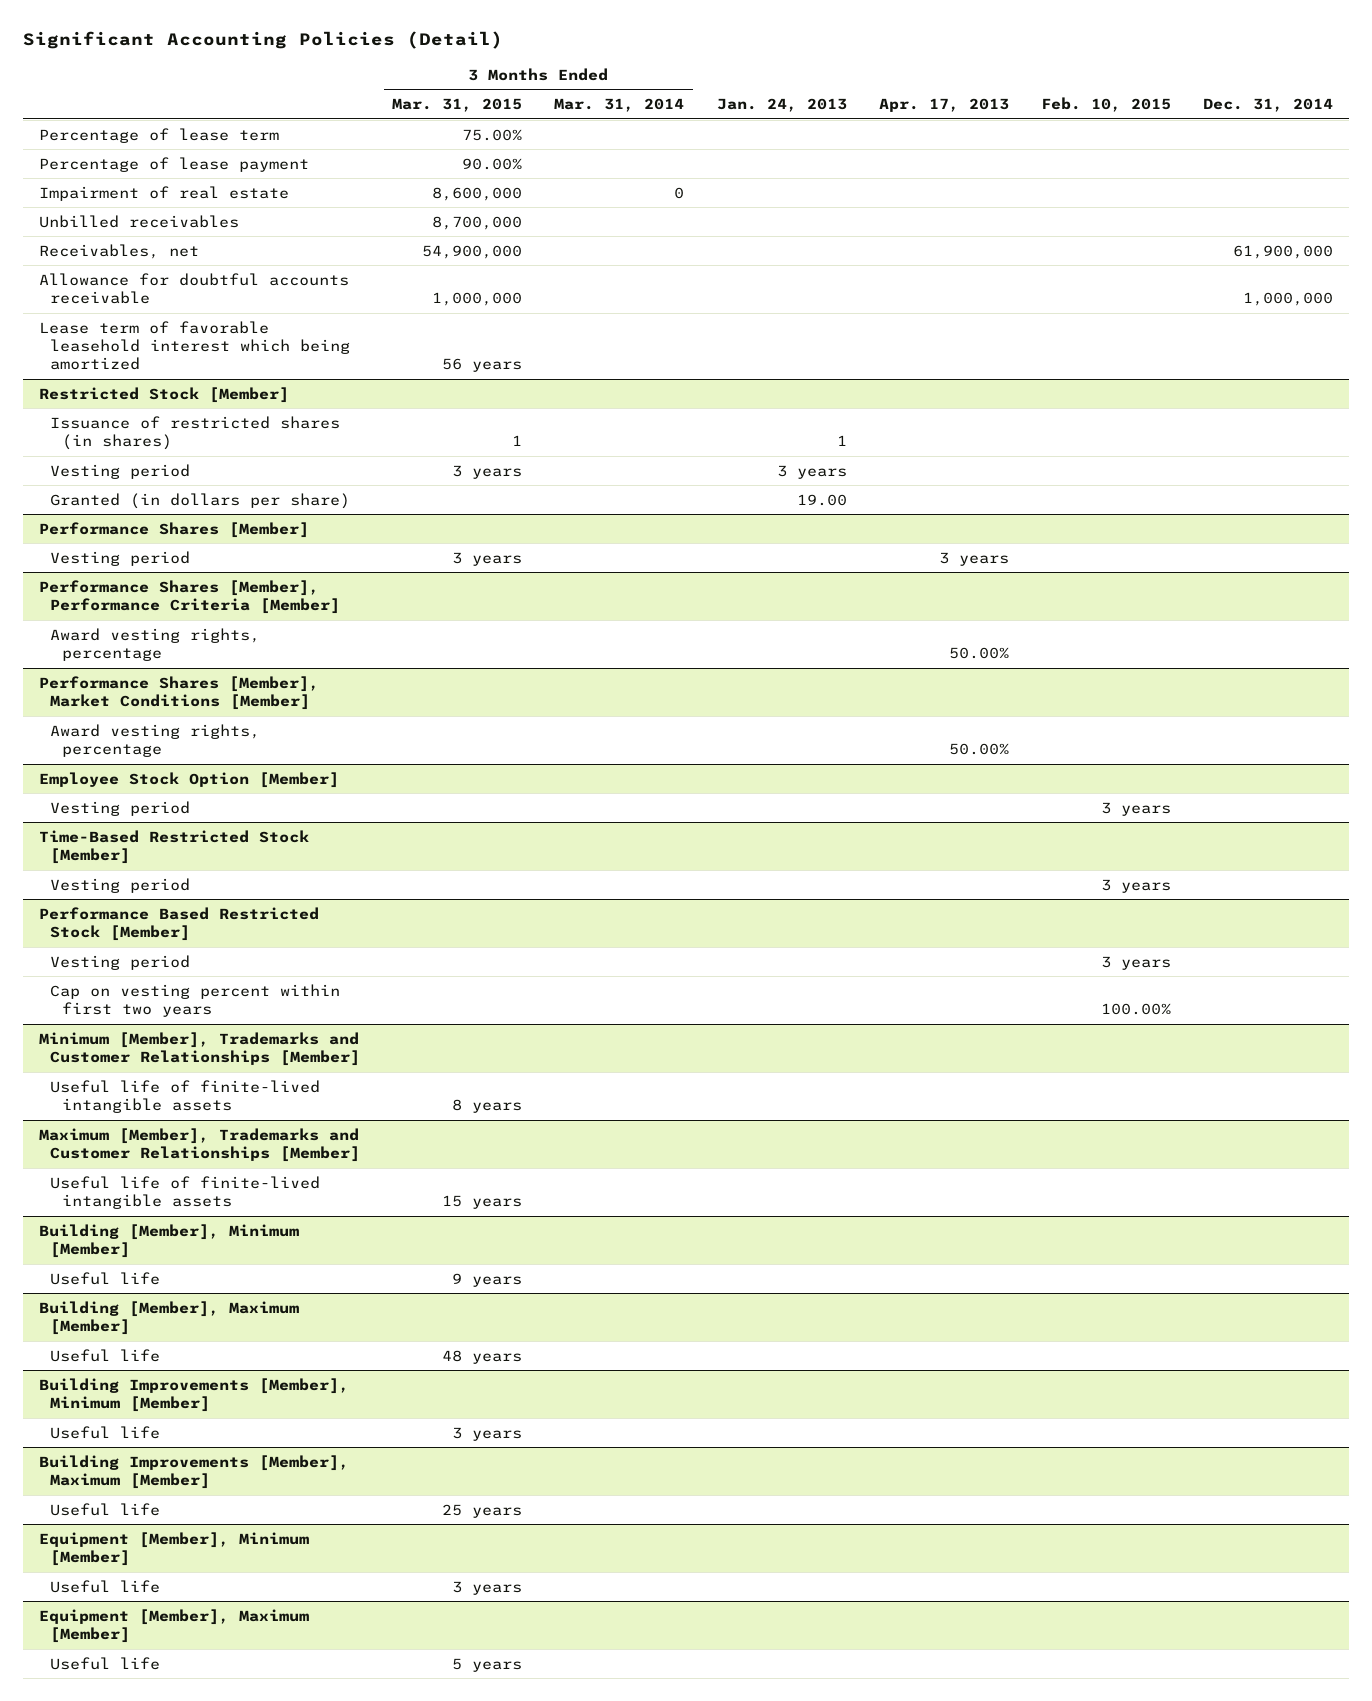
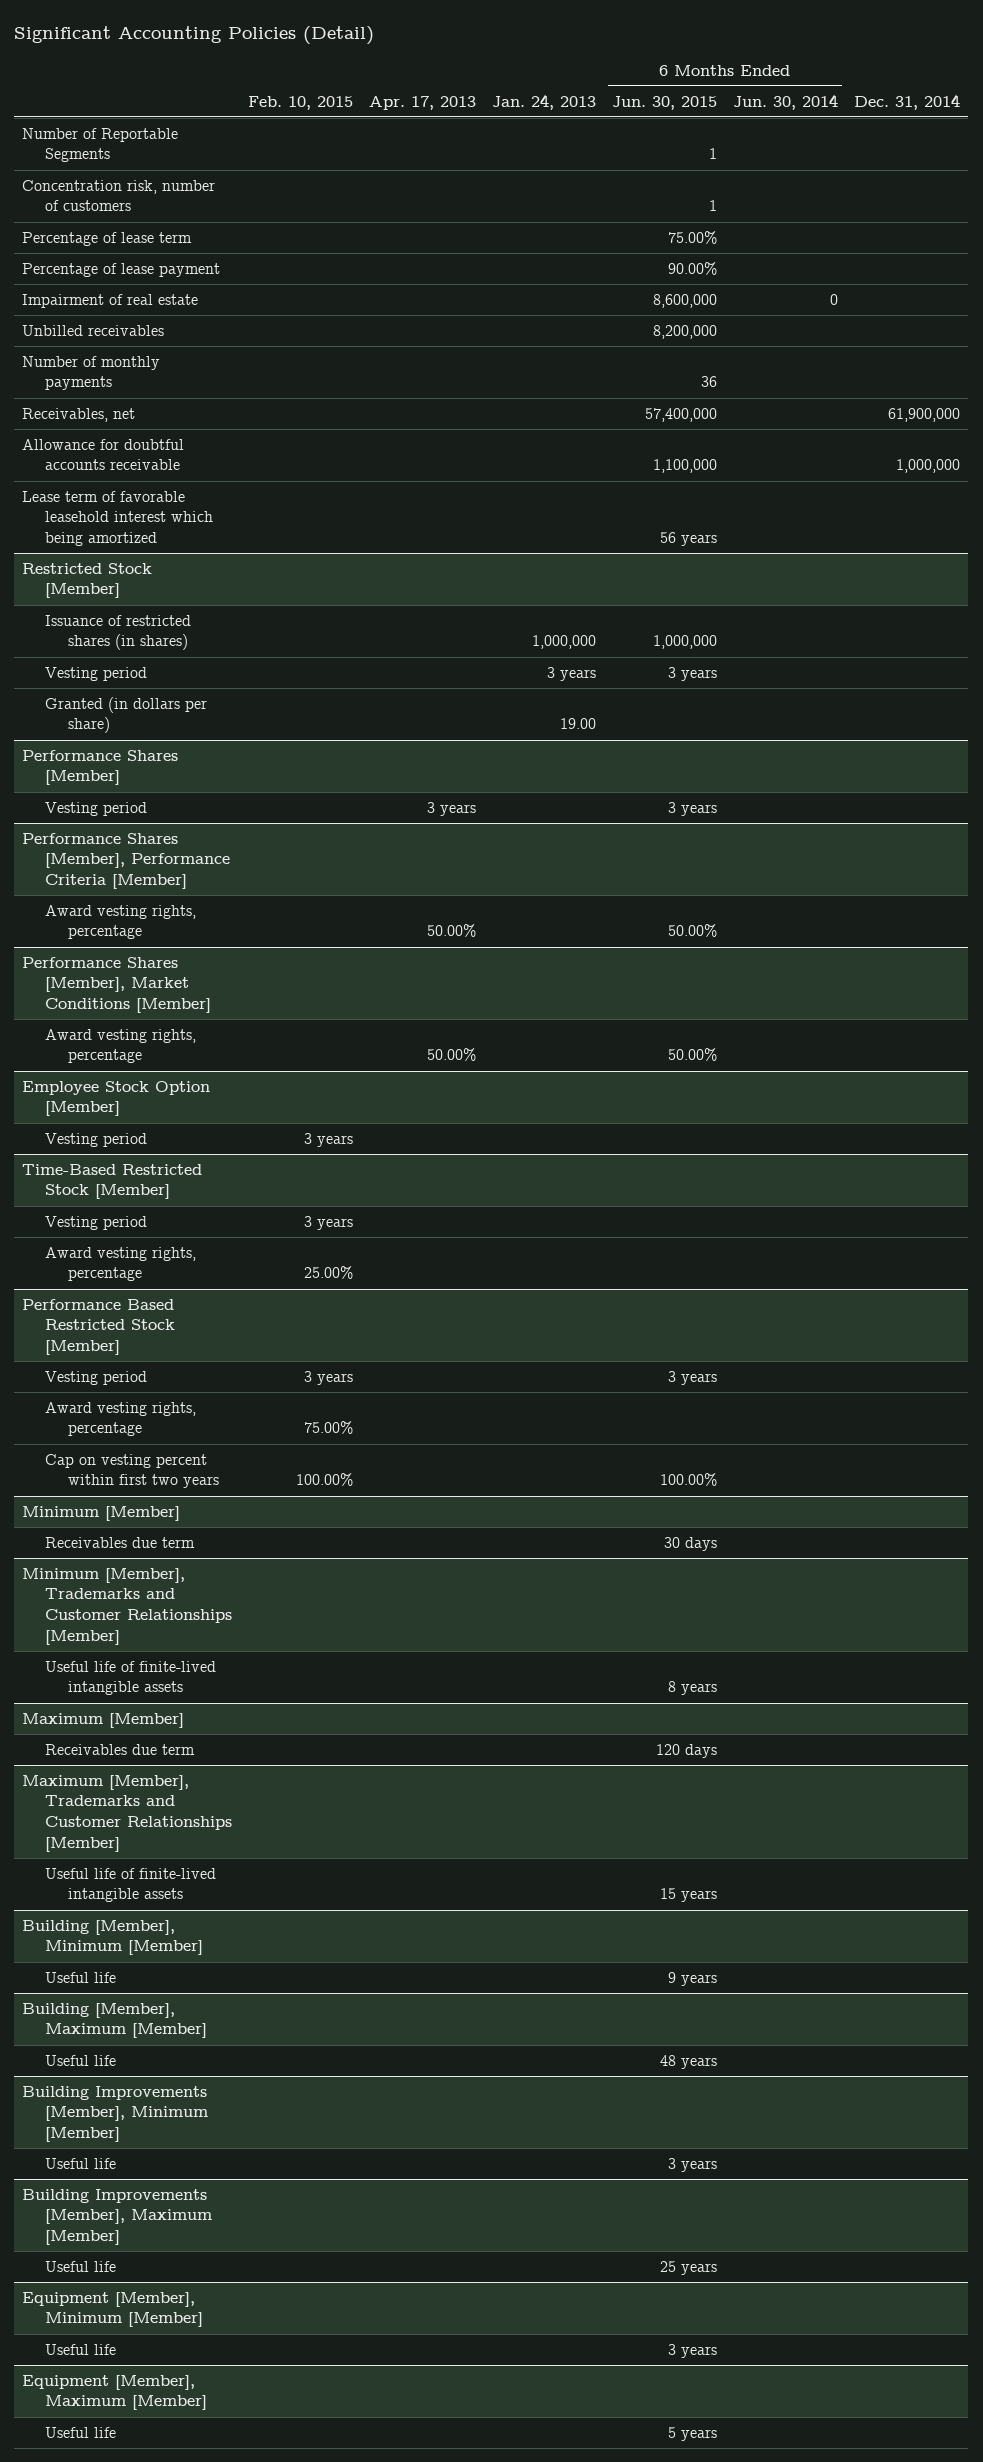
- | 3 Months Ended Mar. 31, 2015 | 3 Months Ended Mar. 31, 2014 | Jan. 24, 2013 | Apr. 17, 2013 | Feb. 10, 2015 | Dec. 31, 2014
+ | Feb. 10, 2015 | Apr. 17, 2013 | Jan. 24, 2013 | 6 Months Ended Jun. 30, 2015 | 6 Months Ended Jun. 30, 2014 | Dec. 31, 2014
+ Number of Reportable Segments | | | | 1 | |
+ Concentration risk, number of customers | | | | 1 | |
+ Number of monthly payments | | | | 36 | |
@ Restricted Stock [Member]
- Issuance of restricted shares (in shares) | 1 | | 1 | | |
+ Issuance of restricted shares (in shares) | | | 1,000,000 | 1,000,000 | |
@ Time-Based Restricted Stock [Member]
+ Award vesting rights, percentage | 25.00% | | | | |
@ Performance Based Restricted Stock [Member]
+ Award vesting rights, percentage | 75.00% | | | | |
+ Minimum [Member]
+ Receivables due term | | | | 30 days | |
+ Maximum [Member]
+ Receivables due term | | | | 120 days | |

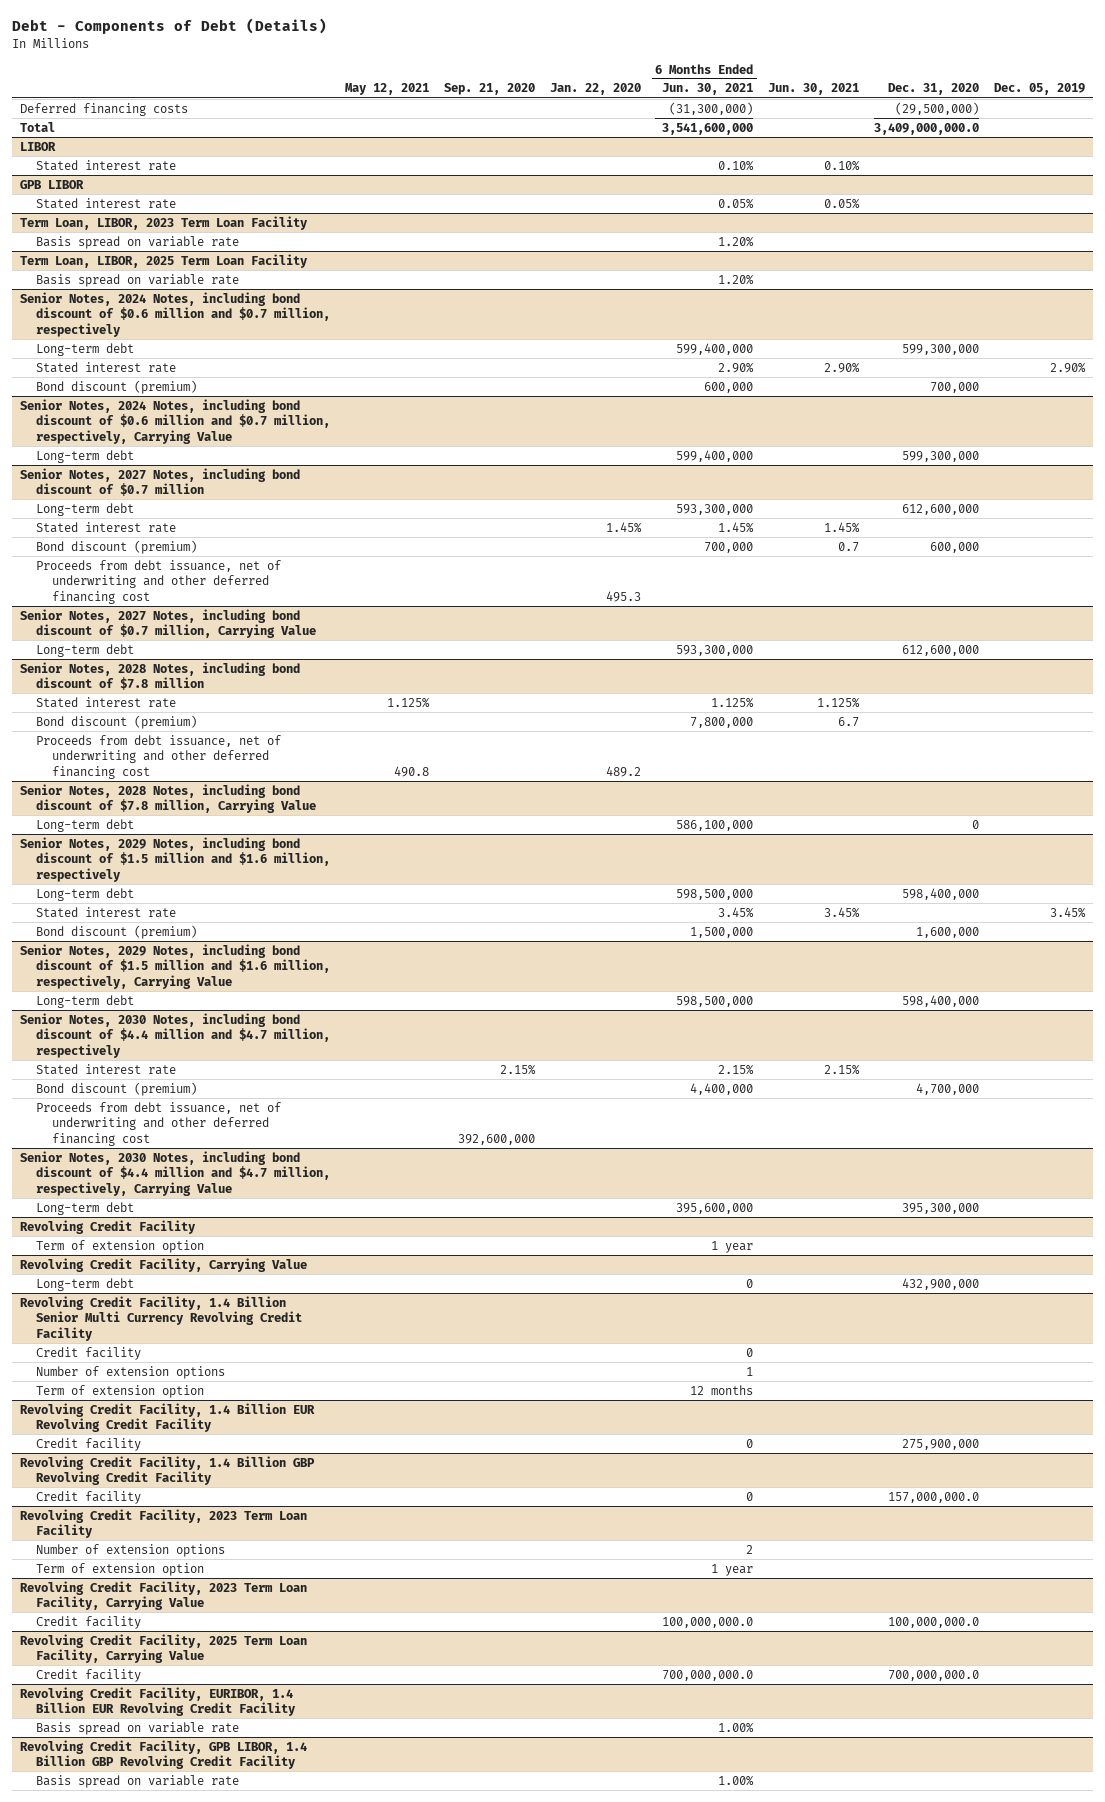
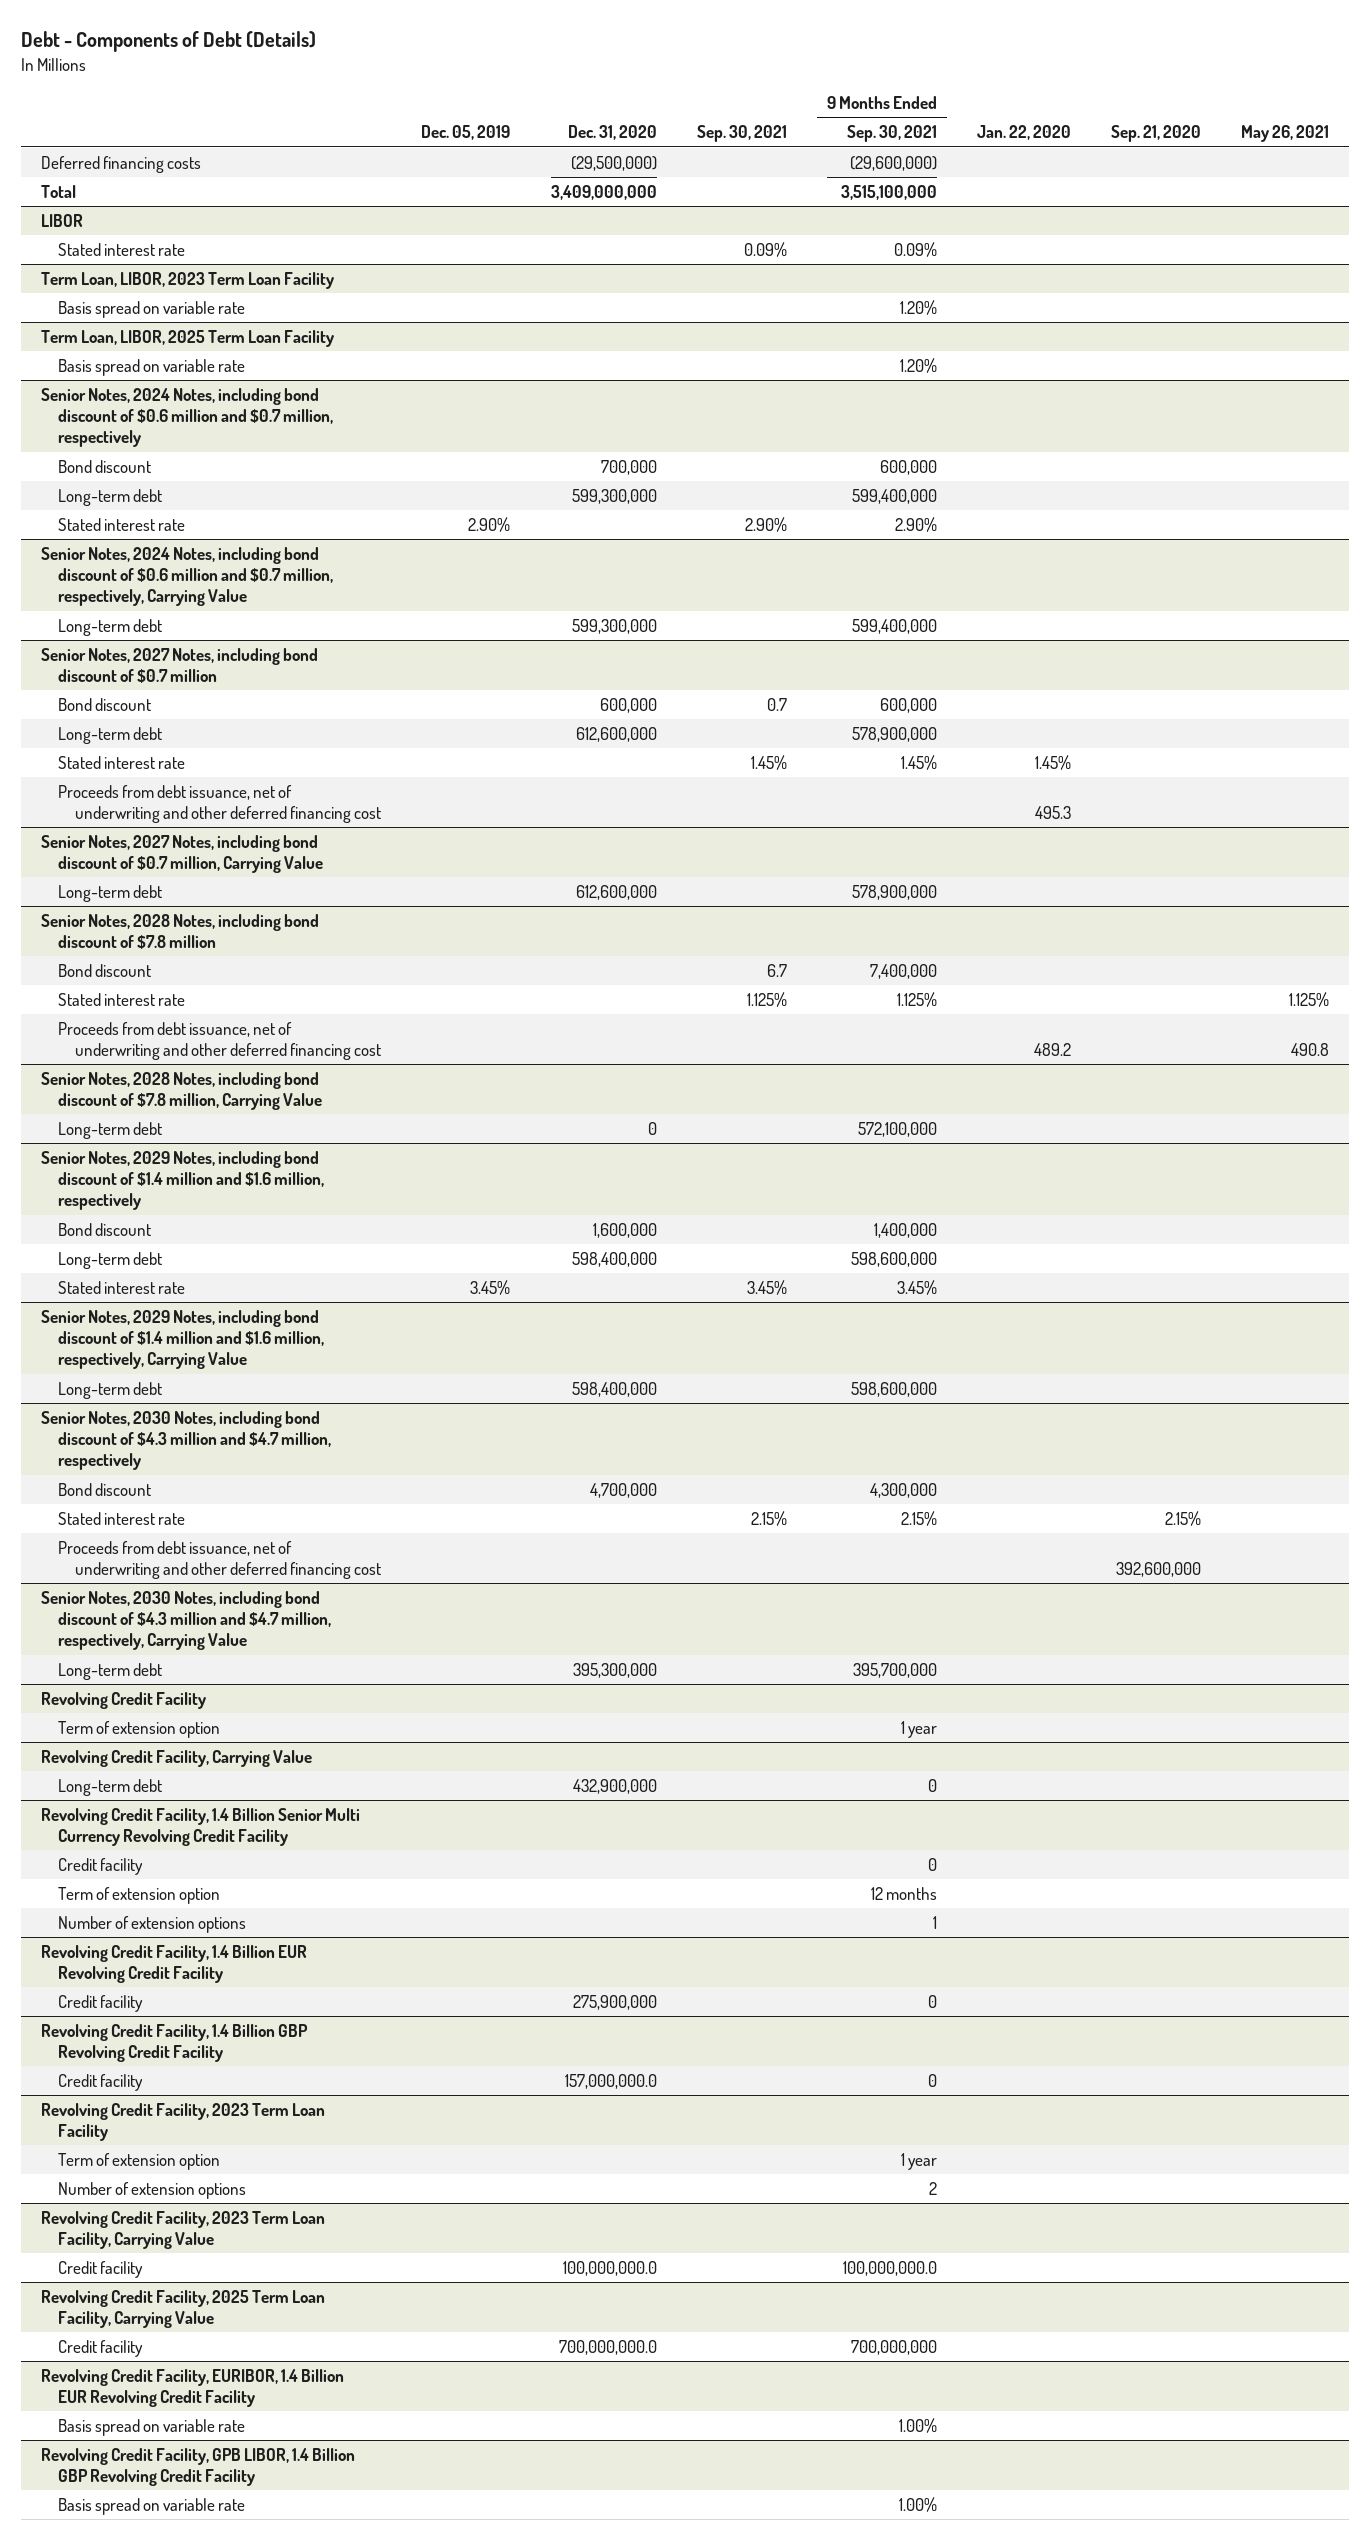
- | May 12, 2021 | Sep. 21, 2020 | Jan. 22, 2020 | 6 Months Ended Jun. 30, 2021 | Jun. 30, 2021 | Dec. 31, 2020 | Dec. 05, 2019
+ | Dec. 05, 2019 | Dec. 31, 2020 | Sep. 30, 2021 | 9 Months Ended Sep. 30, 2021 | Jan. 22, 2020 | Sep. 21, 2020 | May 26, 2021
- Total | | | | 3,541,600,000 | | 3,409,000,000.0 |
+ Total | | 3,409,000,000 | | 3,515,100,000 | | |
- GPB LIBOR
- Stated interest rate | | | | 0.05% | 0.05% | |
@ Senior Notes, 2024 Notes, including bond discount of $0.6 million and $0.7 million, respectively
+ Bond discount | | 700,000 | | 600,000 | | |
- Bond discount (premium) | | | | 600,000 | | 700,000 |
@ Senior Notes, 2027 Notes, including bond discount of $0.7 million
+ Bond discount | | 600,000 | 0.7 | 600,000 | | |
- Bond discount (premium) | | | | 700,000 | 0.7 | 600,000 |
@ Senior Notes, 2028 Notes, including bond discount of $7.8 million
+ Bond discount | | | 6.7 | 7,400,000 | | |
- Bond discount (premium) | | | | 7,800,000 | 6.7 | |
- Senior Notes, 2029 Notes, including bond discount of $1.5 million and $1.6 million, respectively
+ Senior Notes, 2029 Notes, including bond discount of $1.4 million and $1.6 million, respectively
+ Bond discount | | 1,600,000 | | 1,400,000 | | |
- Bond discount (premium) | | | | 1,500,000 | | 1,600,000 |
- Senior Notes, 2029 Notes, including bond discount of $1.5 million and $1.6 million, respectively, Carrying Value
+ Senior Notes, 2029 Notes, including bond discount of $1.4 million and $1.6 million, respectively, Carrying Value
- Senior Notes, 2030 Notes, including bond discount of $4.4 million and $4.7 million, respectively
+ Senior Notes, 2030 Notes, including bond discount of $4.3 million and $4.7 million, respectively
+ Bond discount | | 4,700,000 | | 4,300,000 | | |
- Bond discount (premium) | | | | 4,400,000 | | 4,700,000 |
- Senior Notes, 2030 Notes, including bond discount of $4.4 million and $4.7 million, respectively, Carrying Value
+ Senior Notes, 2030 Notes, including bond discount of $4.3 million and $4.7 million, respectively, Carrying Value
@ Revolving Credit Facility, 1.4 Billion Senior Multi Currency Revolving Credit Facility
moved down: Number of extension options | | | | 1 | | |
@ Revolving Credit Facility, 2023 Term Loan Facility
moved down: Number of extension options | | | | 2 | | |

